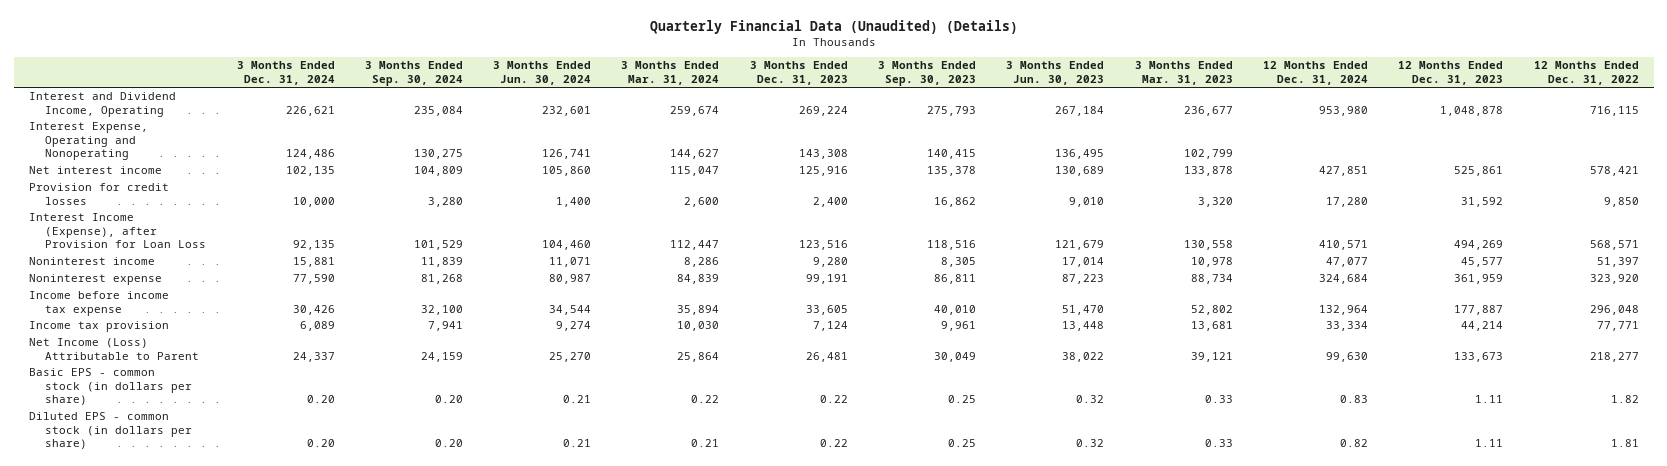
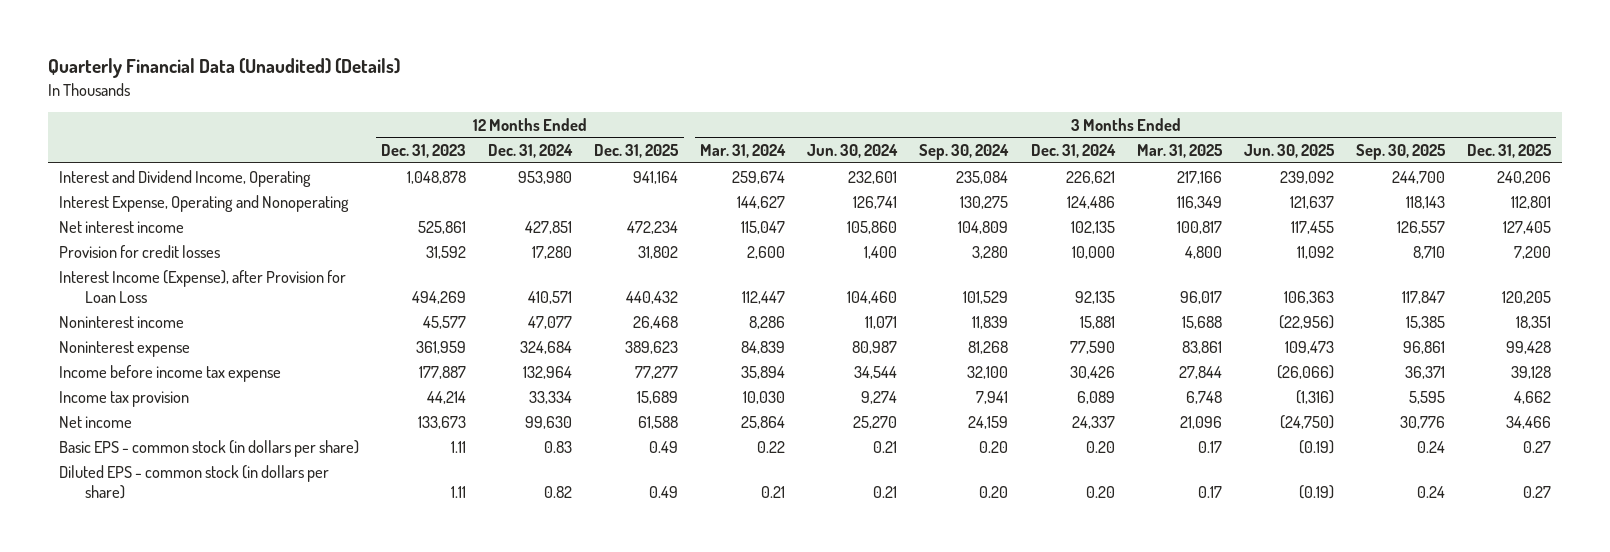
- | 3 Months Ended Dec. 31, 2024 | 3 Months Ended Sep. 30, 2024 | 3 Months Ended Jun. 30, 2024 | 3 Months Ended Mar. 31, 2024 | 3 Months Ended Dec. 31, 2023 | 3 Months Ended Sep. 30, 2023 | 3 Months Ended Jun. 30, 2023 | 3 Months Ended Mar. 31, 2023 | 12 Months Ended Dec. 31, 2024 | 12 Months Ended Dec. 31, 2023 | 12 Months Ended Dec. 31, 2022
+ | 12 Months Ended Dec. 31, 2023 | 12 Months Ended Dec. 31, 2024 | 12 Months Ended Dec. 31, 2025 | 3 Months Ended Mar. 31, 2024 | 3 Months Ended Jun. 30, 2024 | 3 Months Ended Sep. 30, 2024 | 3 Months Ended Dec. 31, 2024 | 3 Months Ended Mar. 31, 2025 | 3 Months Ended Jun. 30, 2025 | 3 Months Ended Sep. 30, 2025 | 3 Months Ended Dec. 31, 2025
- Net Income (Loss) Attributable to Parent | 24,337 | 24,159 | 25,270 | 25,864 | 26,481 | 30,049 | 38,022 | 39,121 | 99,630 | 133,673 | 218,277
+ Net income | 133,673 | 99,630 | 61,588 | 25,864 | 25,270 | 24,159 | 24,337 | 21,096 | (24,750) | 30,776 | 34,466

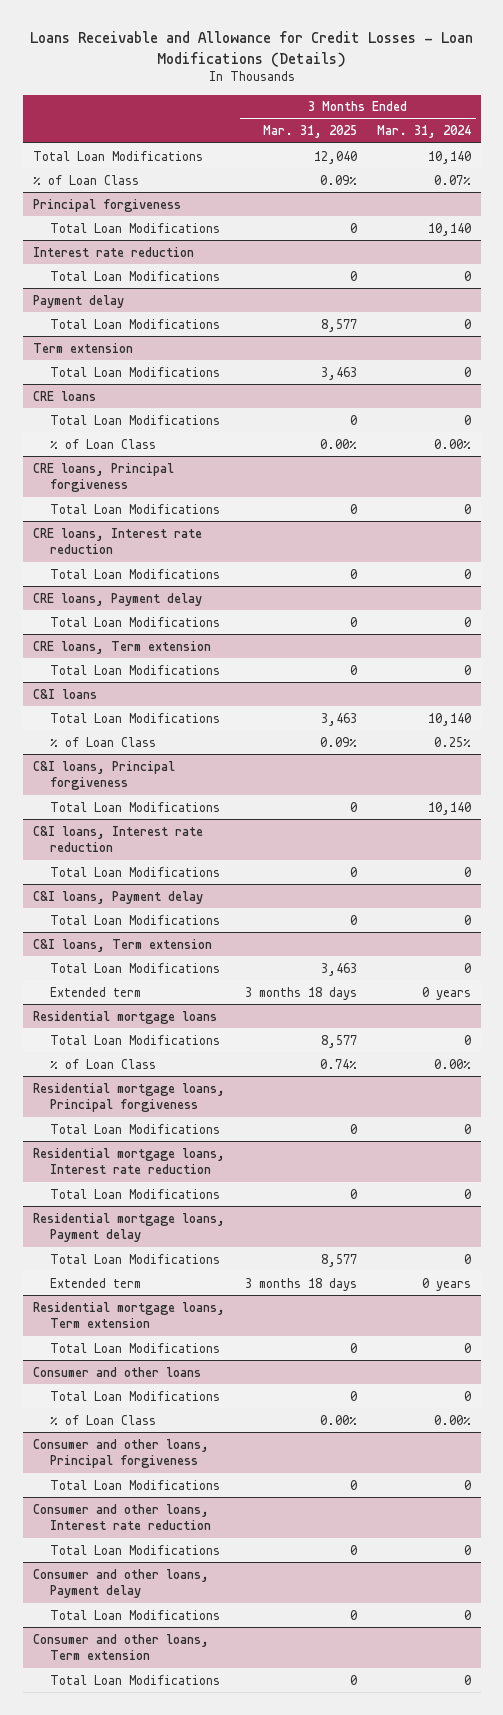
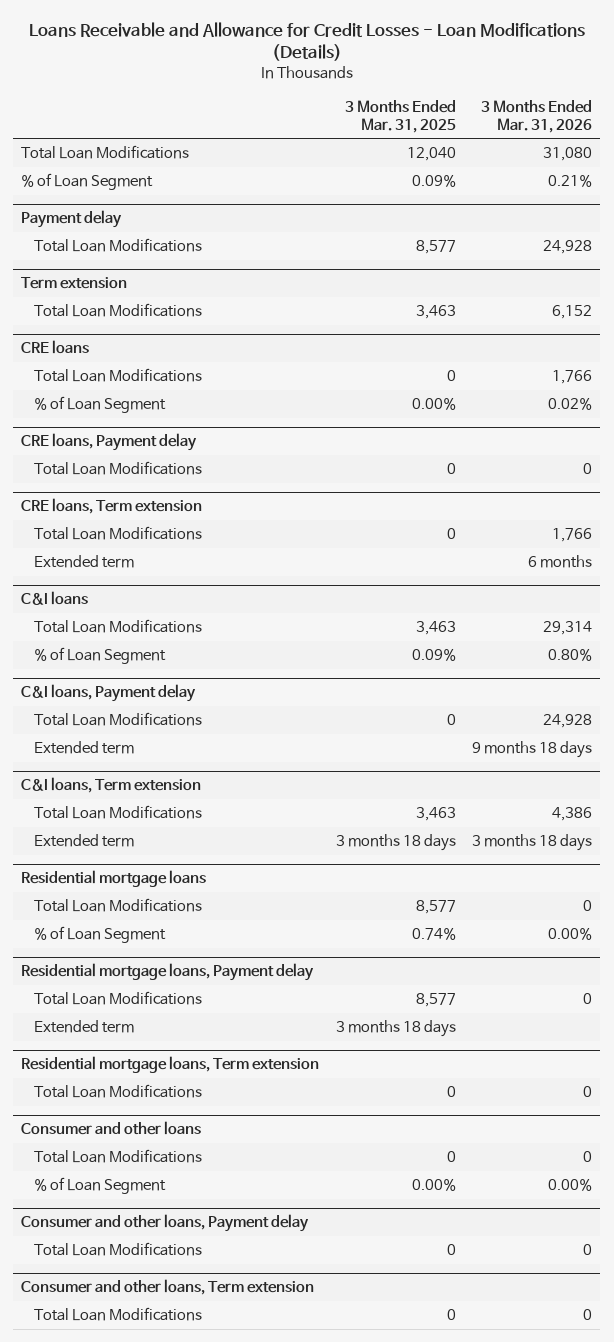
- | 3 Months Ended Mar. 31, 2025 | 3 Months Ended Mar. 31, 2024
+ | 3 Months Ended Mar. 31, 2025 | 3 Months Ended Mar. 31, 2026
- % of Loan Class | 0.09% | 0.07%
- Principal forgiveness
- Total Loan Modifications | 0 | 10,140
- Interest rate reduction
- Total Loan Modifications | 0 | 0
+ % of Loan Segment | 0.09% | 0.21%
@ CRE loans
- % of Loan Class | 0.00% | 0.00%
- CRE loans, Principal forgiveness
- Total Loan Modifications | 0 | 0
- CRE loans, Interest rate reduction
- Total Loan Modifications | 0 | 0
@ CRE loans
+ % of Loan Segment | 0.00% | 0.02%
@ CRE loans, Term extension
+ Extended term | | 6 months
@ C&I loans
- % of Loan Class | 0.09% | 0.25%
- C&I loans, Principal forgiveness
- Total Loan Modifications | 0 | 10,140
- C&I loans, Interest rate reduction
- Total Loan Modifications | 0 | 0
@ C&I loans
+ % of Loan Segment | 0.09% | 0.80%
@ C&I loans, Payment delay
+ Extended term | | 9 months 18 days
@ Residential mortgage loans
- % of Loan Class | 0.74% | 0.00%
- Residential mortgage loans, Principal forgiveness
- Total Loan Modifications | 0 | 0
- Residential mortgage loans, Interest rate reduction
- Total Loan Modifications | 0 | 0
@ Residential mortgage loans
+ % of Loan Segment | 0.74% | 0.00%
@ Consumer and other loans
- % of Loan Class | 0.00% | 0.00%
- Consumer and other loans, Principal forgiveness
- Total Loan Modifications | 0 | 0
- Consumer and other loans, Interest rate reduction
- Total Loan Modifications | 0 | 0
@ Consumer and other loans
+ % of Loan Segment | 0.00% | 0.00%

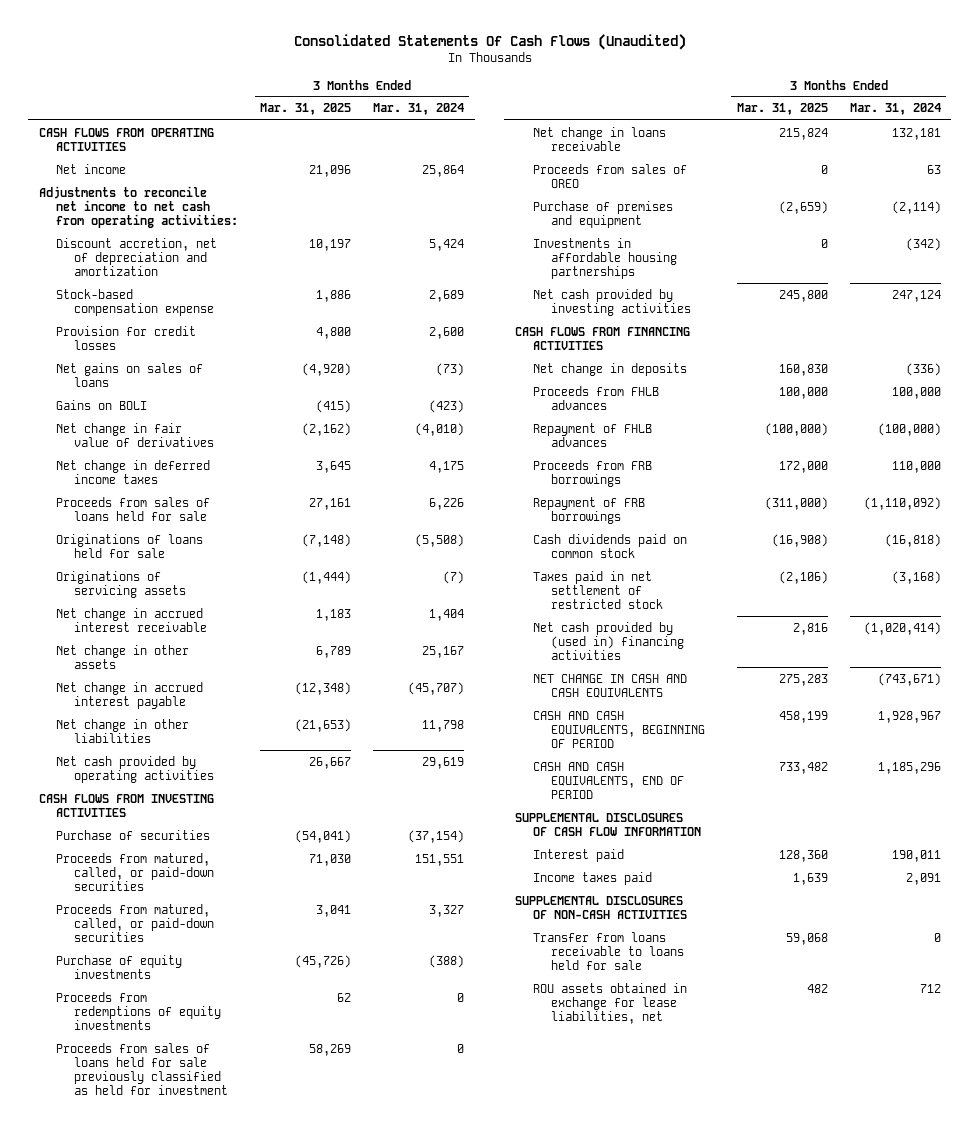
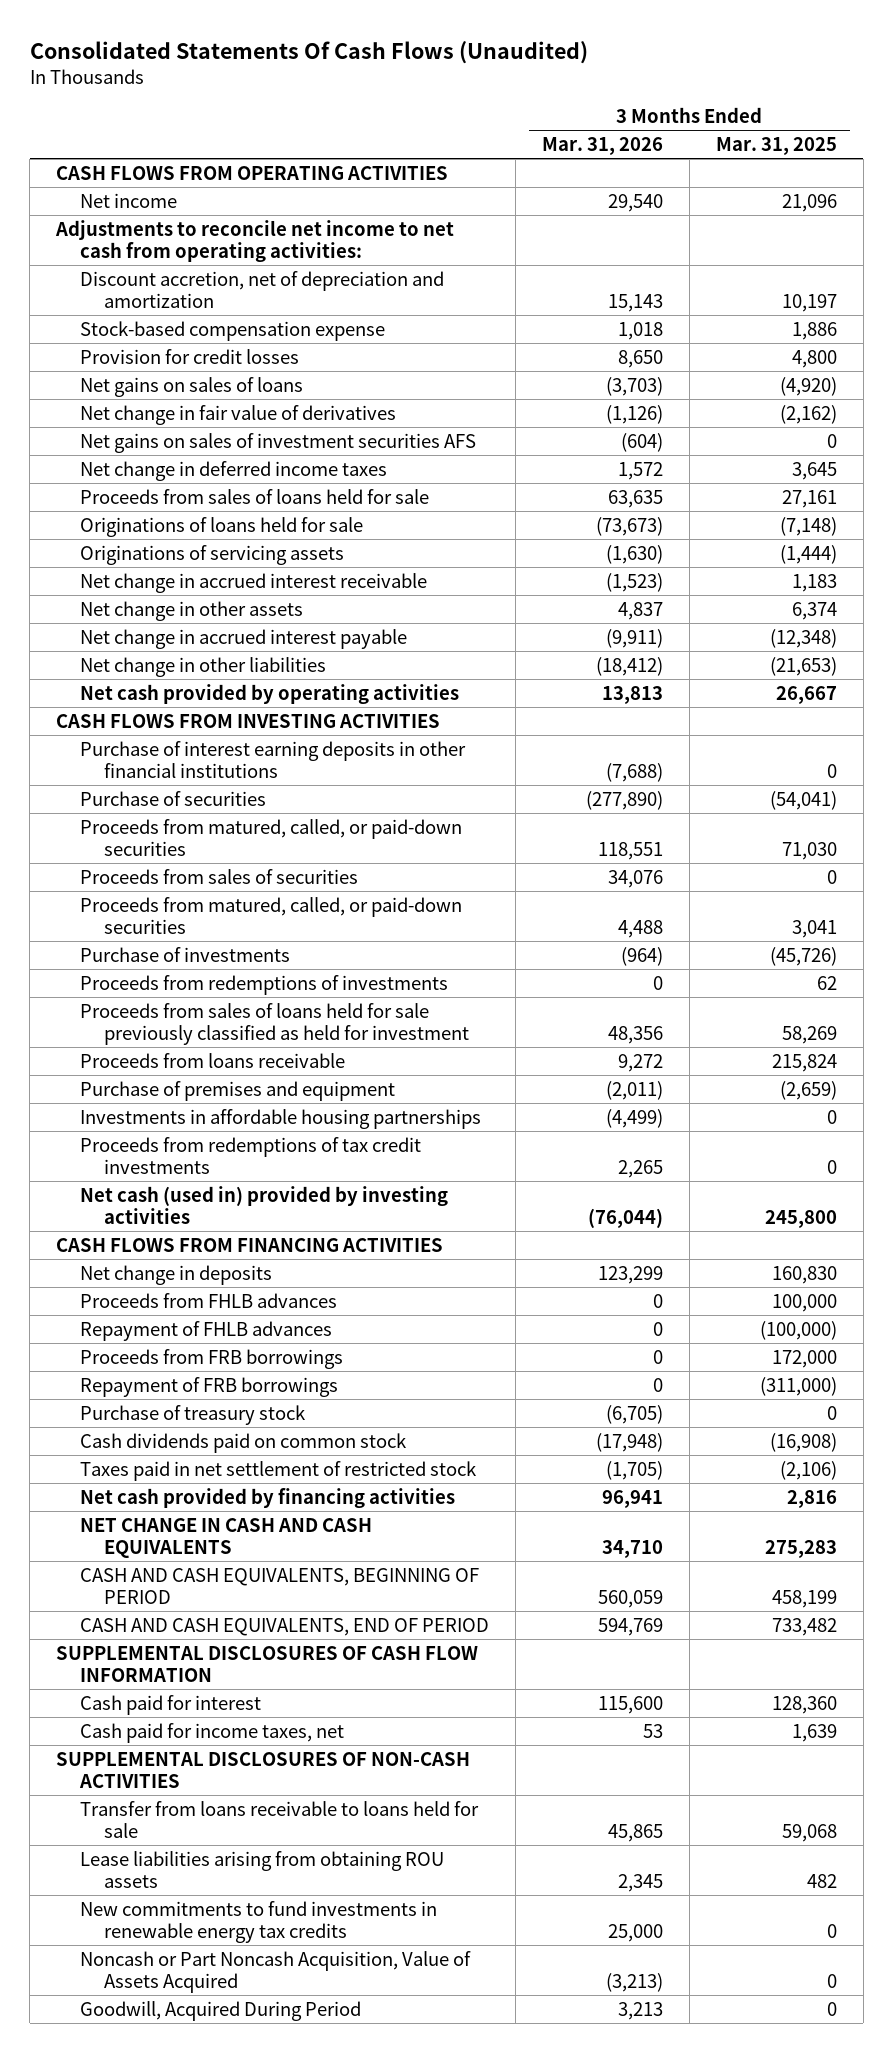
- | 3 Months Ended Mar. 31, 2025 | 3 Months Ended Mar. 31, 2024
+ | 3 Months Ended Mar. 31, 2026 | 3 Months Ended Mar. 31, 2025
- Gains on BOLI | (415) | (423)
+ Net gains on sales of investment securities AFS | (604) | 0
- Net change in other assets | 6,789 | 25,167
+ Net change in other assets | 4,837 | 6,374
+ Purchase of interest earning deposits in other financial institutions | (7,688) | 0
+ Proceeds from sales of securities | 34,076 | 0
- Purchase of equity investments | (45,726) | (388)
- Proceeds from redemptions of equity investments | 62 | 0
+ Purchase of investments | (964) | (45,726)
+ Proceeds from redemptions of investments | 0 | 62
- Net change in loans receivable | 215,824 | 132,181
- Proceeds from sales of OREO | 0 | 63
+ Proceeds from loans receivable | 9,272 | 215,824
- Net cash provided by investing activities | 245,800 | 247,124
+ Proceeds from redemptions of tax credit investments | 2,265 | 0
+ Net cash (used in) provided by investing activities | (76,044) | 245,800
+ Purchase of treasury stock | (6,705) | 0
- Net cash provided by (used in) financing activities | 2,816 | (1,020,414)
+ Net cash provided by financing activities | 96,941 | 2,816
- Interest paid | 128,360 | 190,011
- Income taxes paid | 1,639 | 2,091
+ Cash paid for interest | 115,600 | 128,360
+ Cash paid for income taxes, net | 53 | 1,639
- ROU assets obtained in exchange for lease liabilities, net | 482 | 712
+ Lease liabilities arising from obtaining ROU assets | 2,345 | 482
+ New commitments to fund investments in renewable energy tax credits | 25,000 | 0
+ Noncash or Part Noncash Acquisition, Value of Assets Acquired | (3,213) | 0
+ Goodwill, Acquired During Period | 3,213 | 0

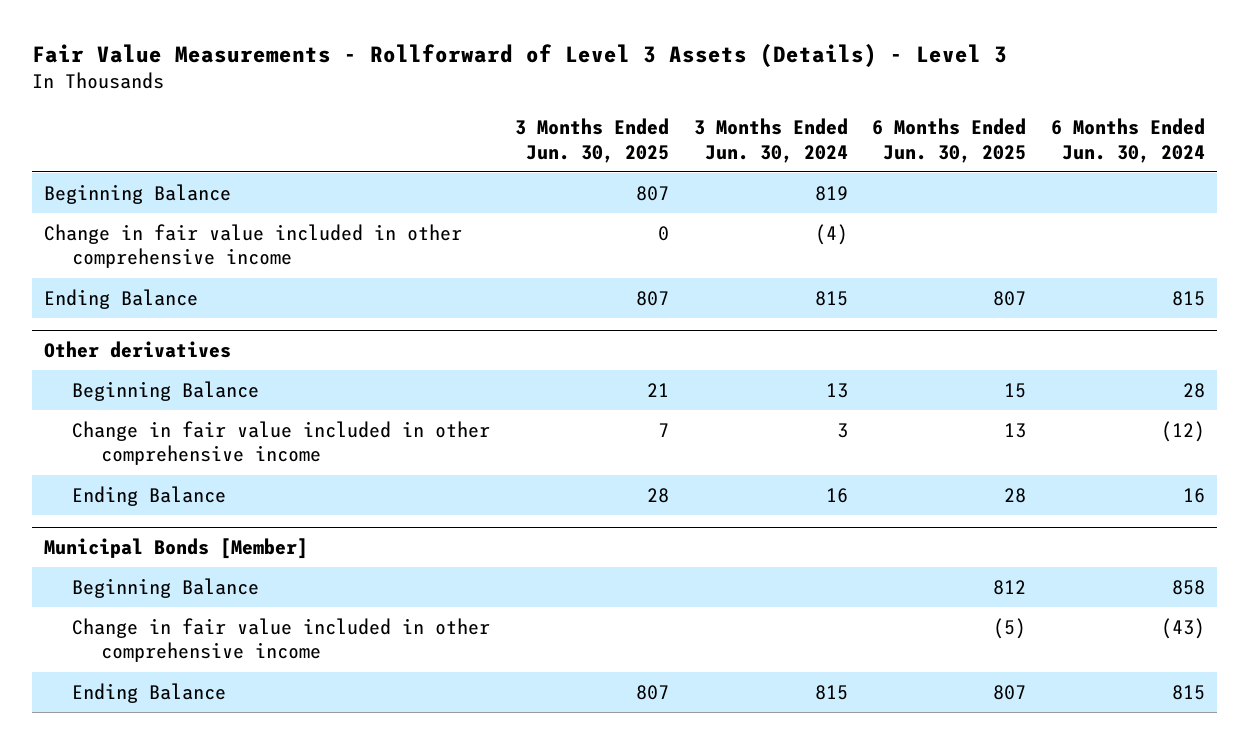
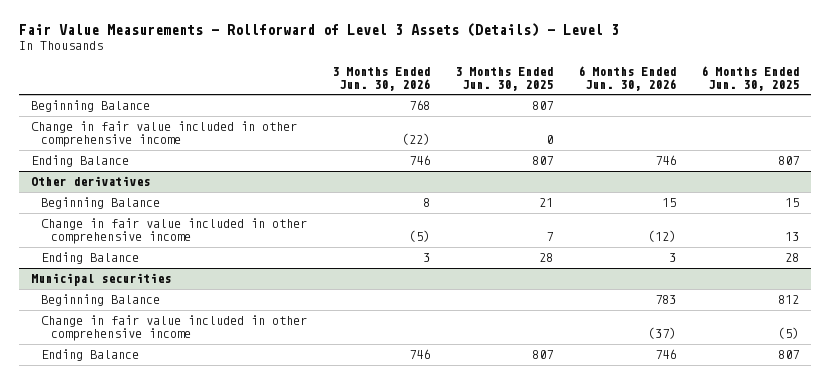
- | 3 Months Ended Jun. 30, 2025 | 3 Months Ended Jun. 30, 2024 | 6 Months Ended Jun. 30, 2025 | 6 Months Ended Jun. 30, 2024
+ | 3 Months Ended Jun. 30, 2026 | 3 Months Ended Jun. 30, 2025 | 6 Months Ended Jun. 30, 2026 | 6 Months Ended Jun. 30, 2025
- Municipal Bonds [Member]
+ Municipal securities

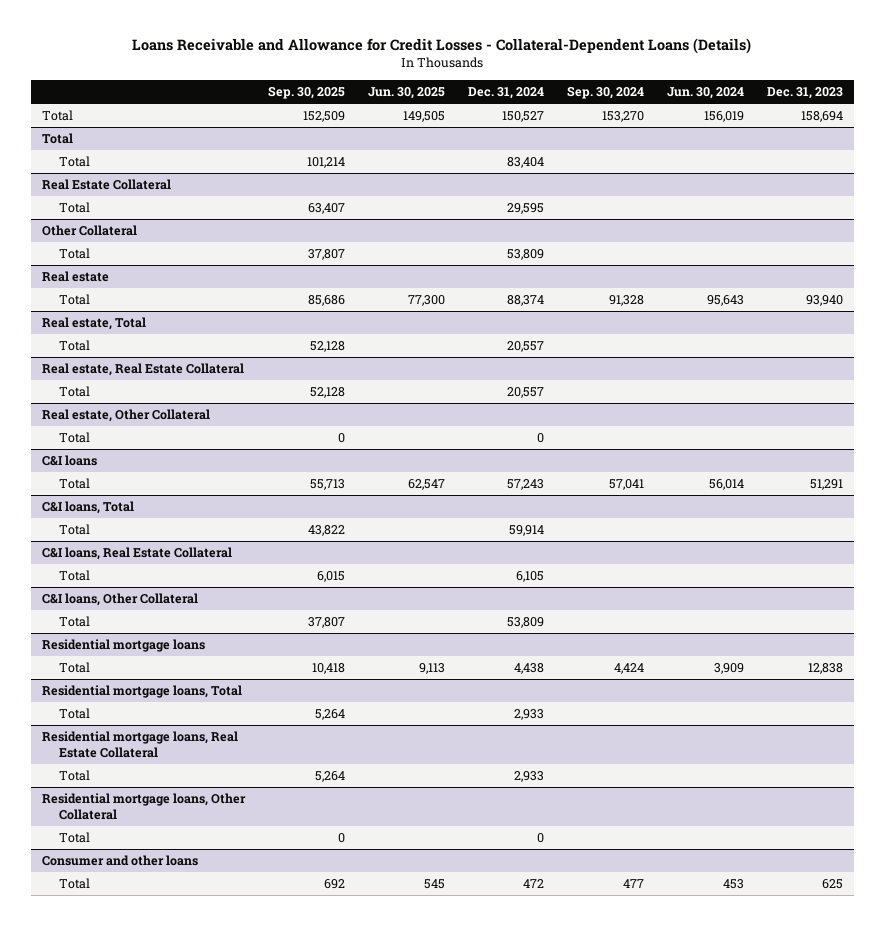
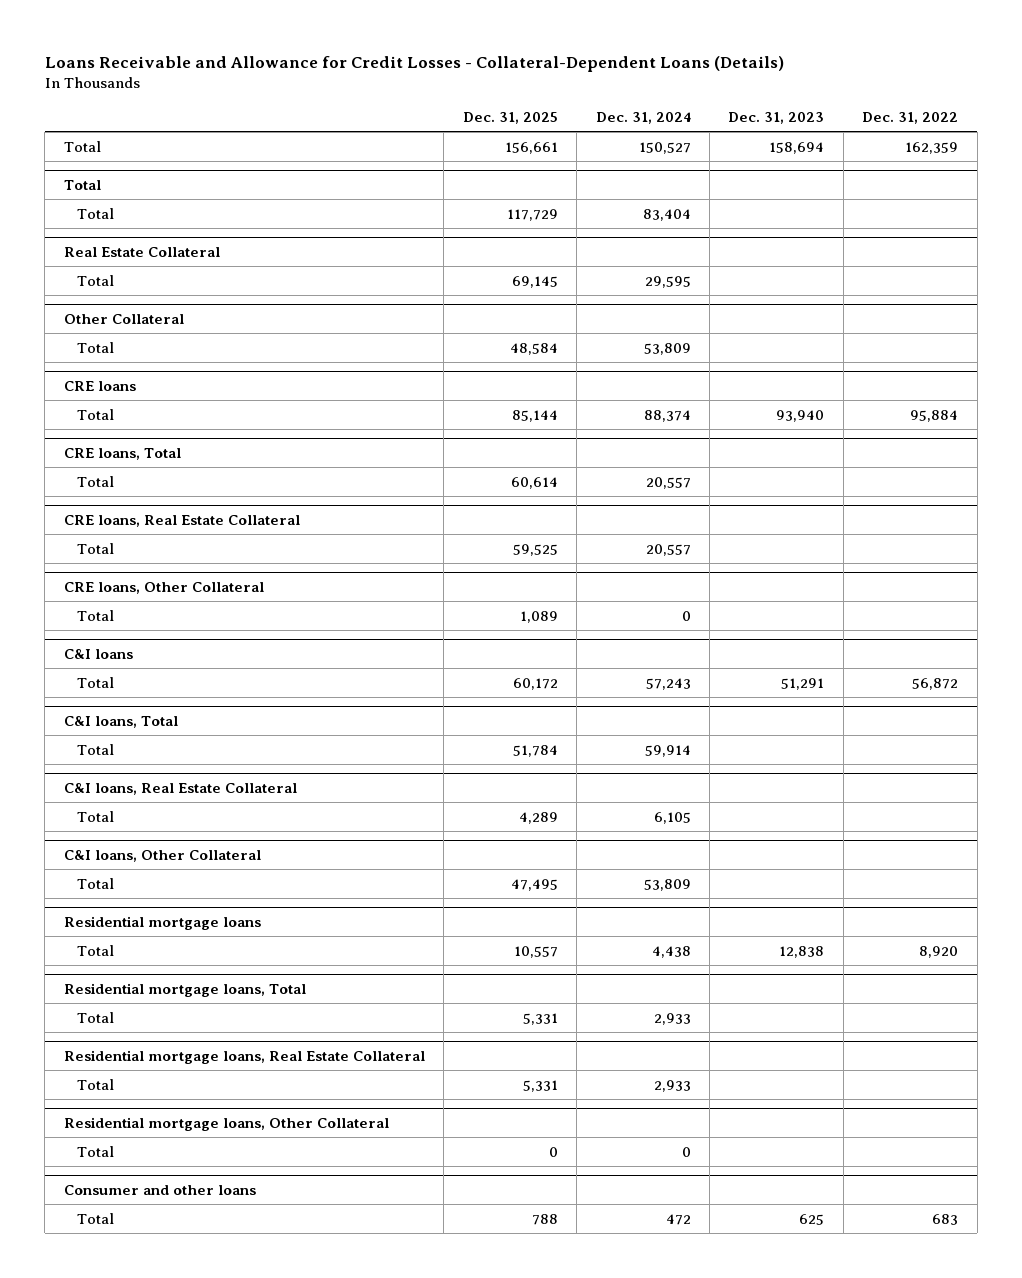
- | Sep. 30, 2025 | Jun. 30, 2025 | Dec. 31, 2024 | Sep. 30, 2024 | Jun. 30, 2024 | Dec. 31, 2023
+ | Dec. 31, 2025 | Dec. 31, 2024 | Dec. 31, 2023 | Dec. 31, 2022
- Real estate
+ CRE loans
- Real estate, Total
+ CRE loans, Total
- Real estate, Real Estate Collateral
+ CRE loans, Real Estate Collateral
- Real estate, Other Collateral
+ CRE loans, Other Collateral

